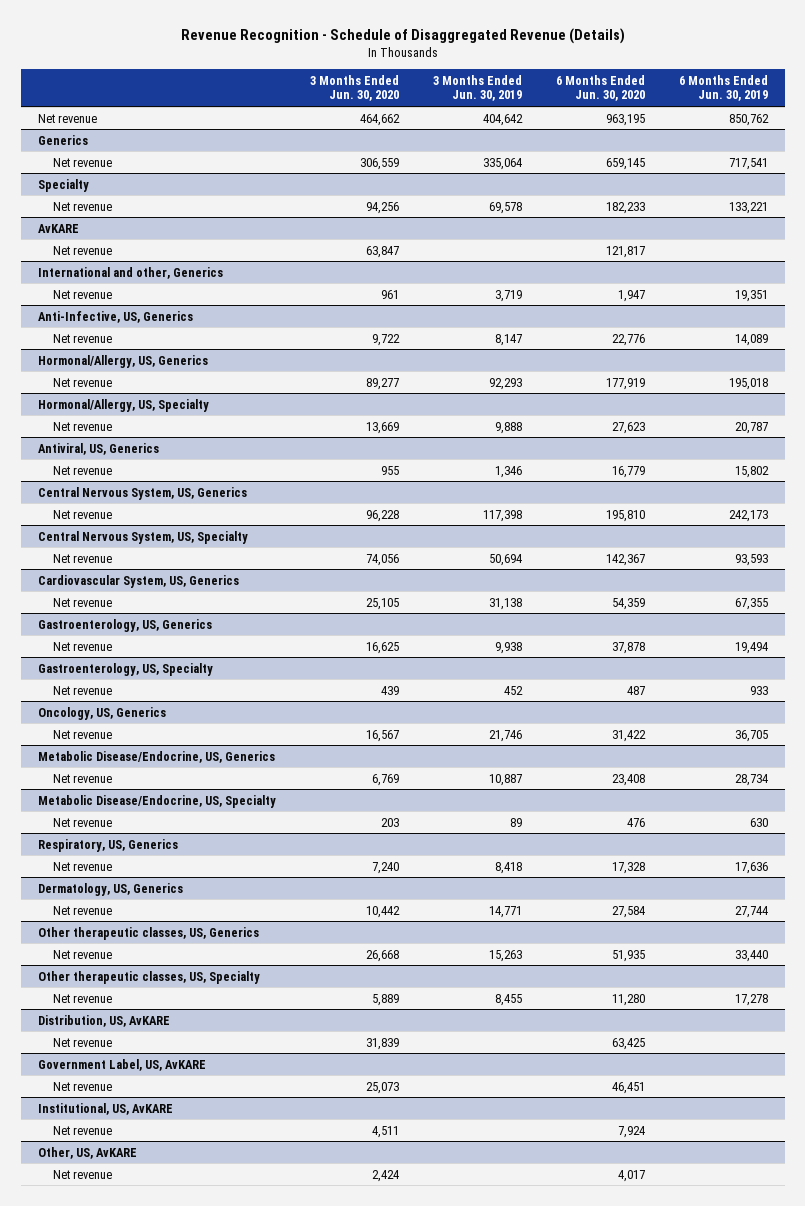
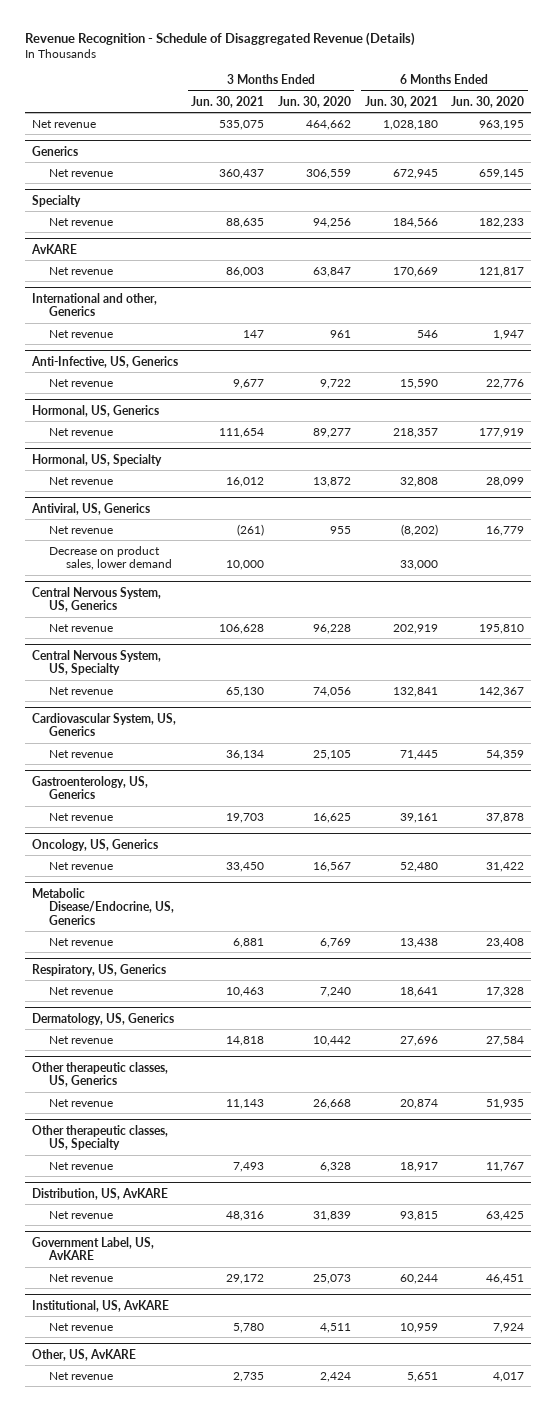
- | 3 Months Ended Jun. 30, 2020 | 3 Months Ended Jun. 30, 2019 | 6 Months Ended Jun. 30, 2020 | 6 Months Ended Jun. 30, 2019
+ | 3 Months Ended Jun. 30, 2021 | 3 Months Ended Jun. 30, 2020 | 6 Months Ended Jun. 30, 2021 | 6 Months Ended Jun. 30, 2020
- Hormonal/Allergy, US, Generics
+ Hormonal, US, Generics
- Hormonal/Allergy, US, Specialty
- Net revenue | 13,669 | 9,888 | 27,623 | 20,787
+ Hormonal, US, Specialty
+ Net revenue | 16,012 | 13,872 | 32,808 | 28,099
@ Antiviral, US, Generics
+ Decrease on product sales, lower demand | 10,000 | | 33,000 |
- Gastroenterology, US, Specialty
- Net revenue | 439 | 452 | 487 | 933
- Metabolic Disease/Endocrine, US, Specialty
- Net revenue | 203 | 89 | 476 | 630
@ Other therapeutic classes, US, Specialty
- Net revenue | 5,889 | 8,455 | 11,280 | 17,278
+ Net revenue | 7,493 | 6,328 | 18,917 | 11,767

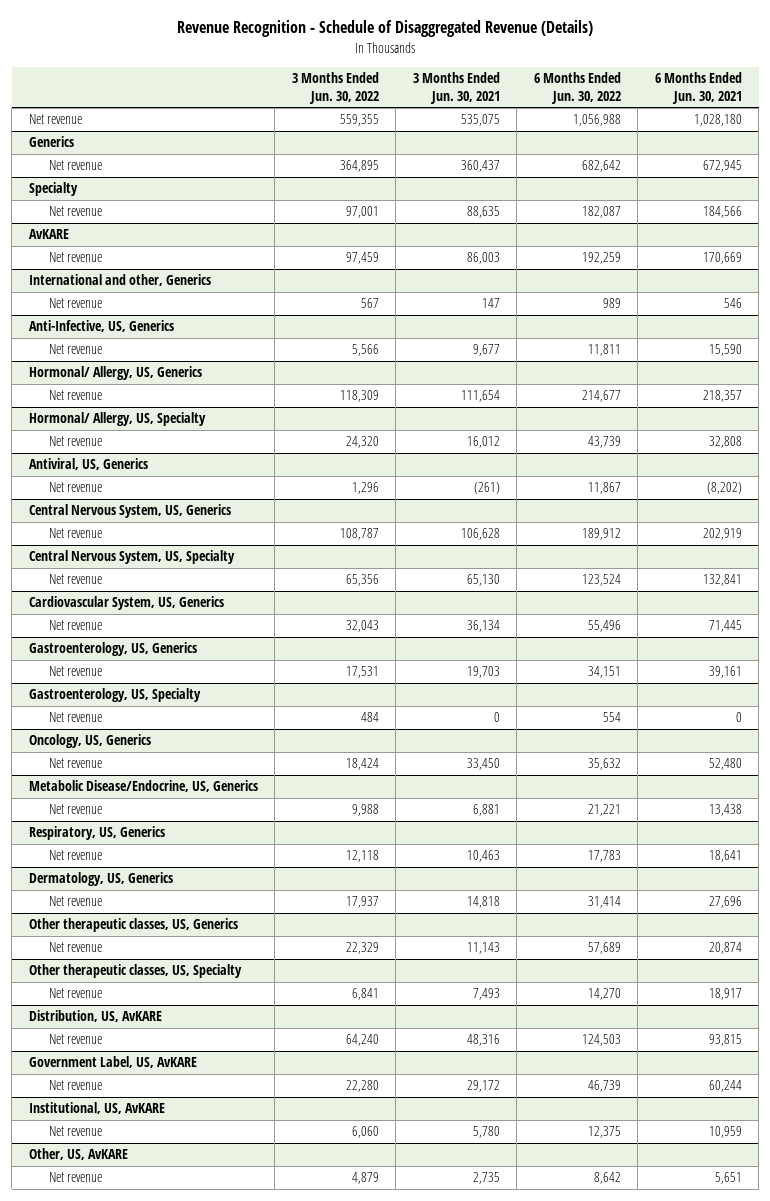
- | 3 Months Ended Jun. 30, 2021 | 3 Months Ended Jun. 30, 2020 | 6 Months Ended Jun. 30, 2021 | 6 Months Ended Jun. 30, 2020
+ | 3 Months Ended Jun. 30, 2022 | 3 Months Ended Jun. 30, 2021 | 6 Months Ended Jun. 30, 2022 | 6 Months Ended Jun. 30, 2021
- Hormonal, US, Generics
+ Hormonal/ Allergy, US, Generics
- Hormonal, US, Specialty
+ Hormonal/ Allergy, US, Specialty
@ Antiviral, US, Generics
- Decrease on product sales, lower demand | 10,000 | | 33,000 |
+ Gastroenterology, US, Specialty
+ Net revenue | 484 | 0 | 554 | 0

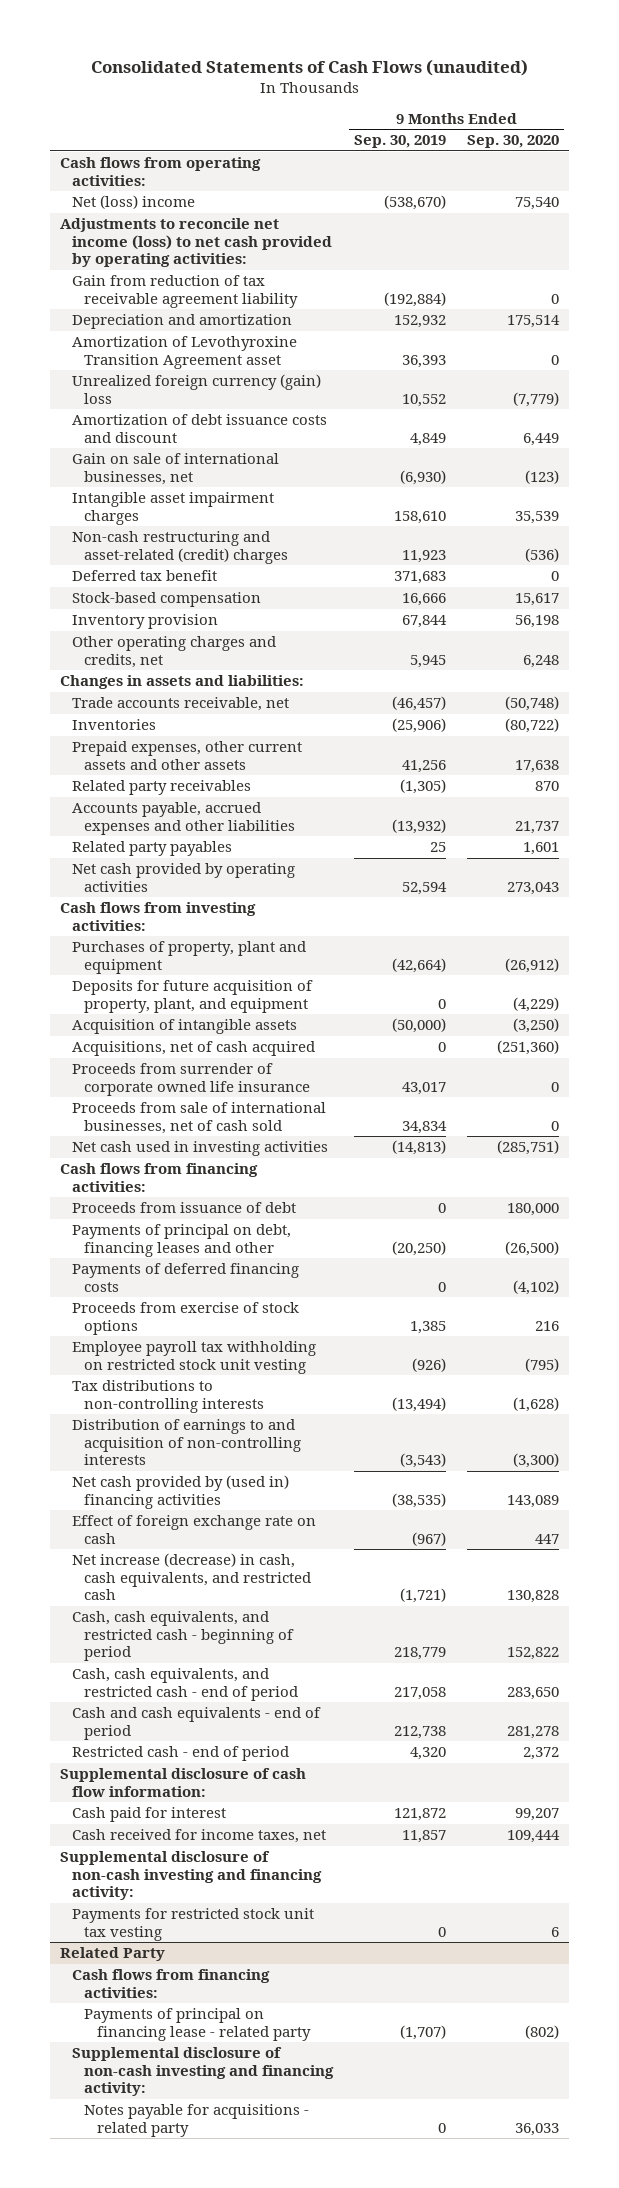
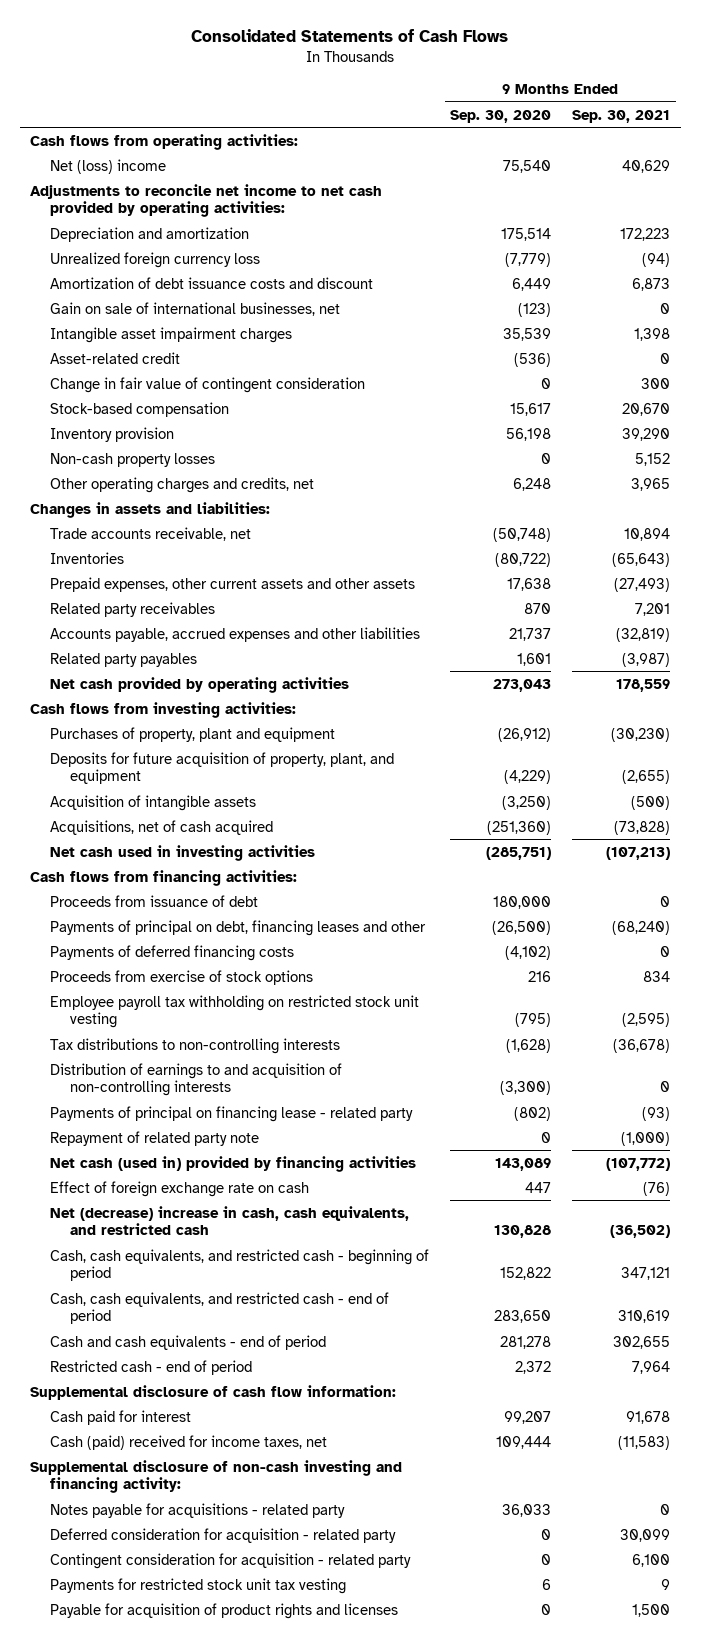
- Consolidated Statements of Cash Flows (unaudited)
+ Consolidated Statements of Cash Flows
- | 9 Months Ended Sep. 30, 2019 | 9 Months Ended Sep. 30, 2020
+ | 9 Months Ended Sep. 30, 2020 | 9 Months Ended Sep. 30, 2021
- Adjustments to reconcile net income (loss) to net cash provided by operating activities:
- Gain from reduction of tax receivable agreement liability | (192,884) | 0
+ Adjustments to reconcile net income to net cash provided by operating activities:
- Amortization of Levothyroxine Transition Agreement asset | 36,393 | 0
- Unrealized foreign currency (gain) loss | 10,552 | (7,779)
+ Unrealized foreign currency loss | (7,779) | (94)
- Non-cash restructuring and asset-related (credit) charges | 11,923 | (536)
- Deferred tax benefit | 371,683 | 0
+ Asset-related credit | (536) | 0
+ Change in fair value of contingent consideration | 0 | 300
+ Non-cash property losses | 0 | 5,152
- Proceeds from surrender of corporate owned life insurance | 43,017 | 0
- Proceeds from sale of international businesses, net of cash sold | 34,834 | 0
- Net cash provided by (used in) financing activities | (38,535) | 143,089
+ Payments of principal on financing lease - related party | (802) | (93)
+ Repayment of related party note | 0 | (1,000)
+ Net cash (used in) provided by financing activities | 143,089 | (107,772)
- Net increase (decrease) in cash, cash equivalents, and restricted cash | (1,721) | 130,828
+ Net (decrease) increase in cash, cash equivalents, and restricted cash | 130,828 | (36,502)
- Cash received for income taxes, net | 11,857 | 109,444
- Supplemental disclosure of non-cash investing and financing activity:
- Related Party
- Cash flows from financing activities:
- Payments of principal on financing lease - related party | (1,707) | (802)
+ Cash (paid) received for income taxes, net | 109,444 | (11,583)
+ Deferred consideration for acquisition - related party | 0 | 30,099
+ Contingent consideration for acquisition - related party | 0 | 6,100
moved down: Payments for restricted stock unit tax vesting | 6 | 9
+ Payable for acquisition of product rights and licenses | 0 | 1,500

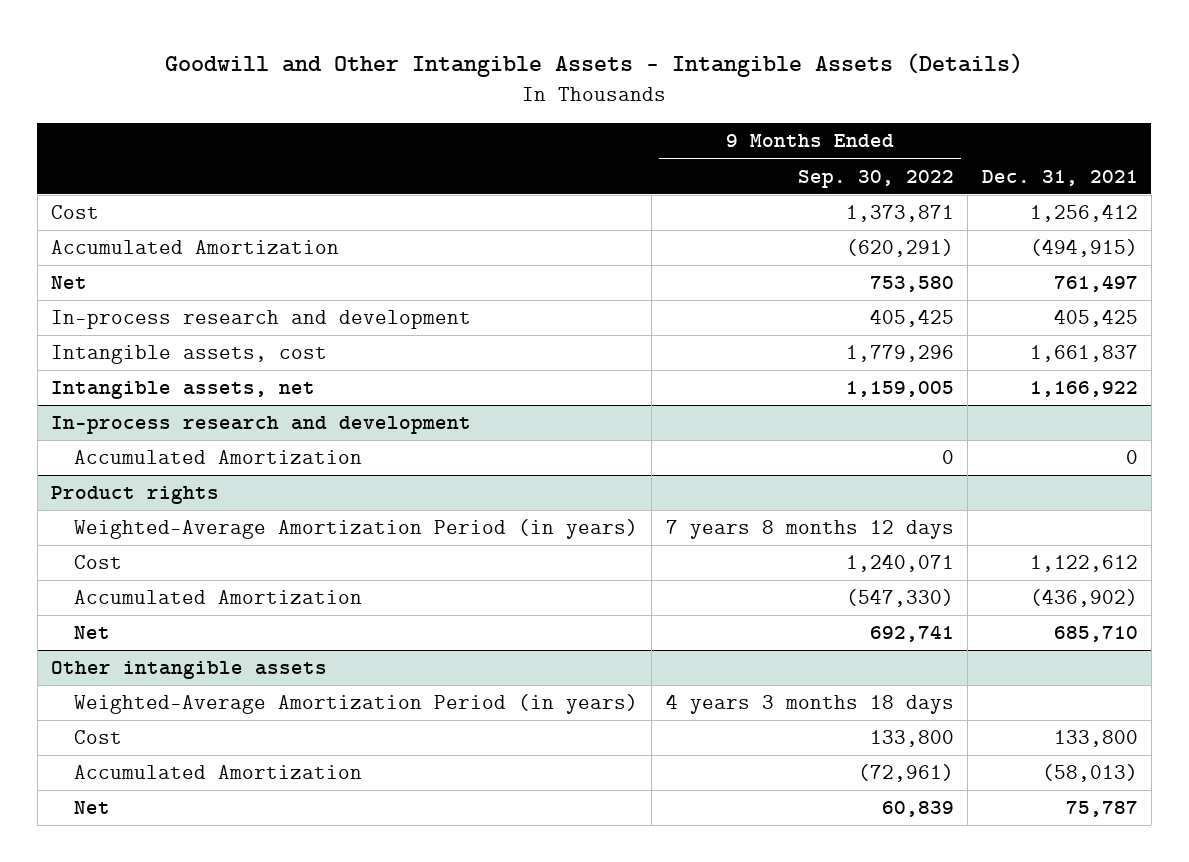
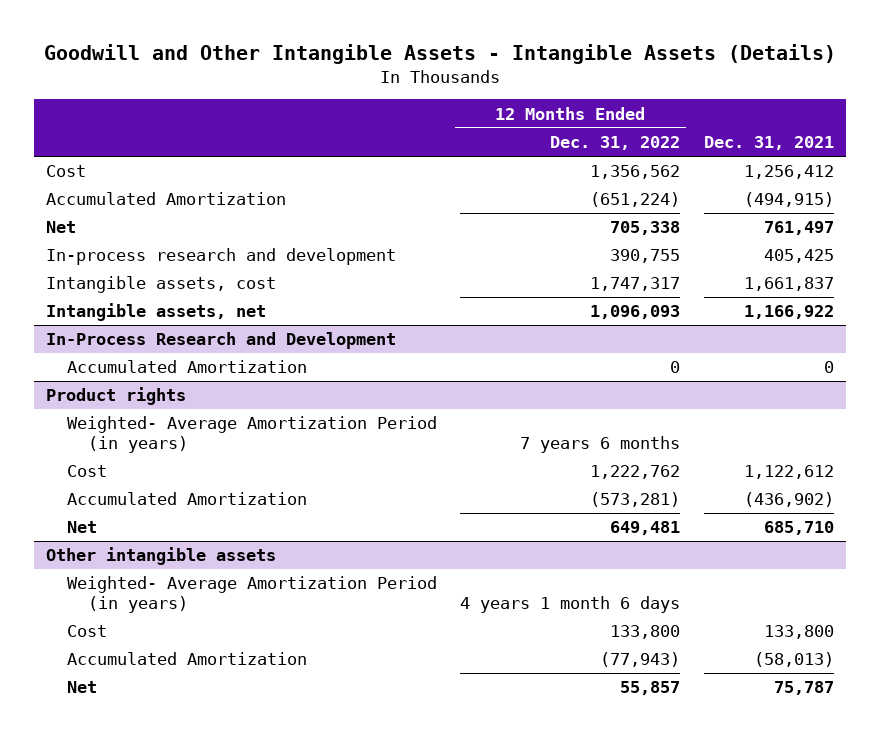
- | 9 Months Ended Sep. 30, 2022 | Dec. 31, 2021
+ | 12 Months Ended Dec. 31, 2022 | Dec. 31, 2021
- In-process research and development
+ In-Process Research and Development
@ Product rights
- Weighted-Average Amortization Period (in years) | 7 years 8 months 12 days |
+ Weighted- Average Amortization Period (in years) | 7 years 6 months |
@ Other intangible assets
- Weighted-Average Amortization Period (in years) | 4 years 3 months 18 days |
+ Weighted- Average Amortization Period (in years) | 4 years 1 month 6 days |

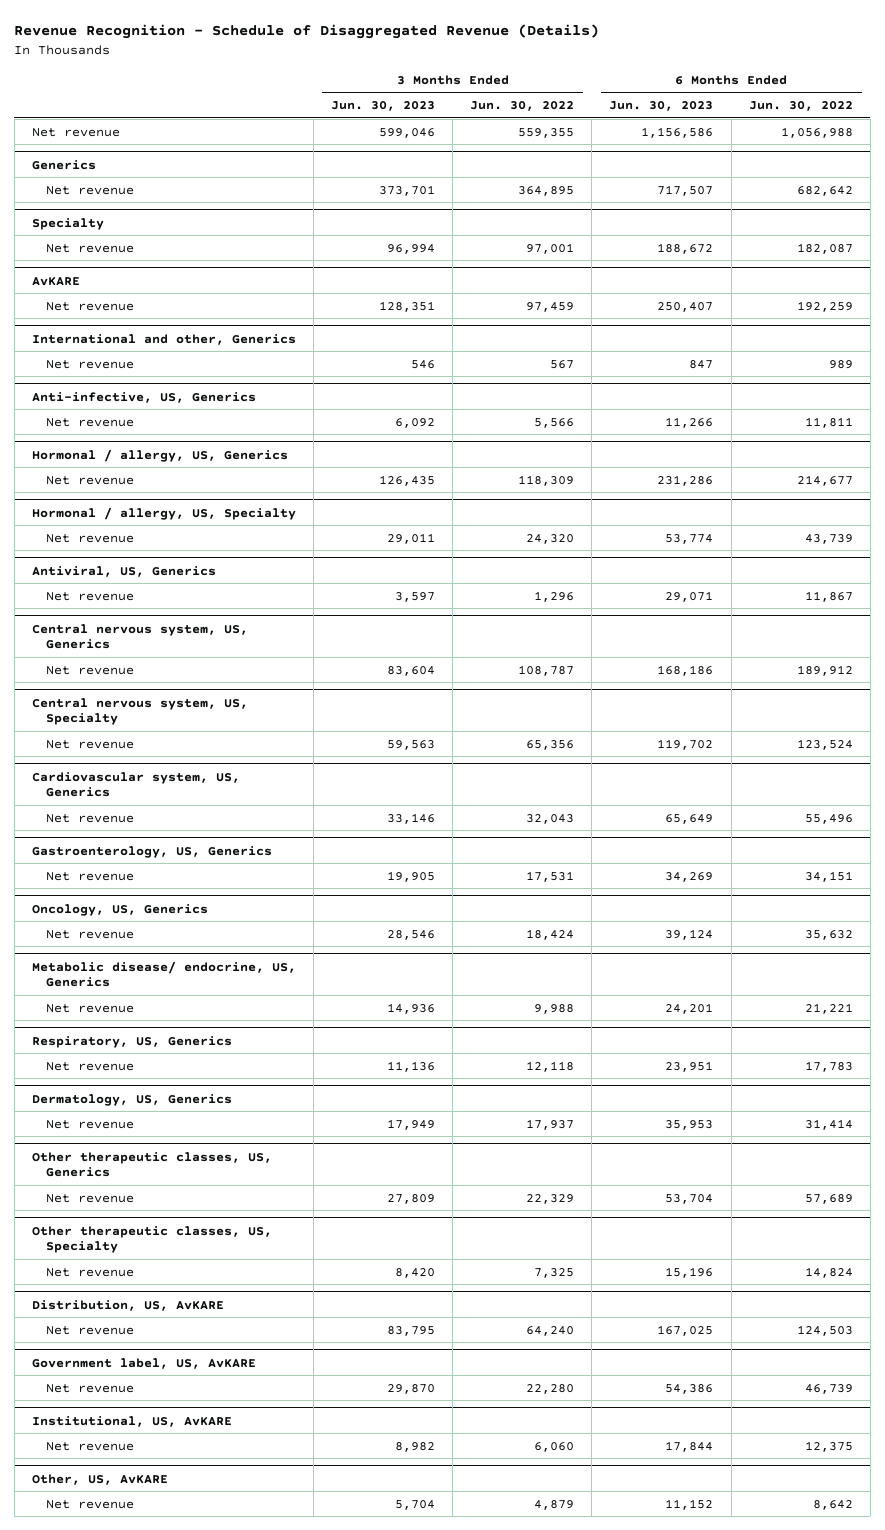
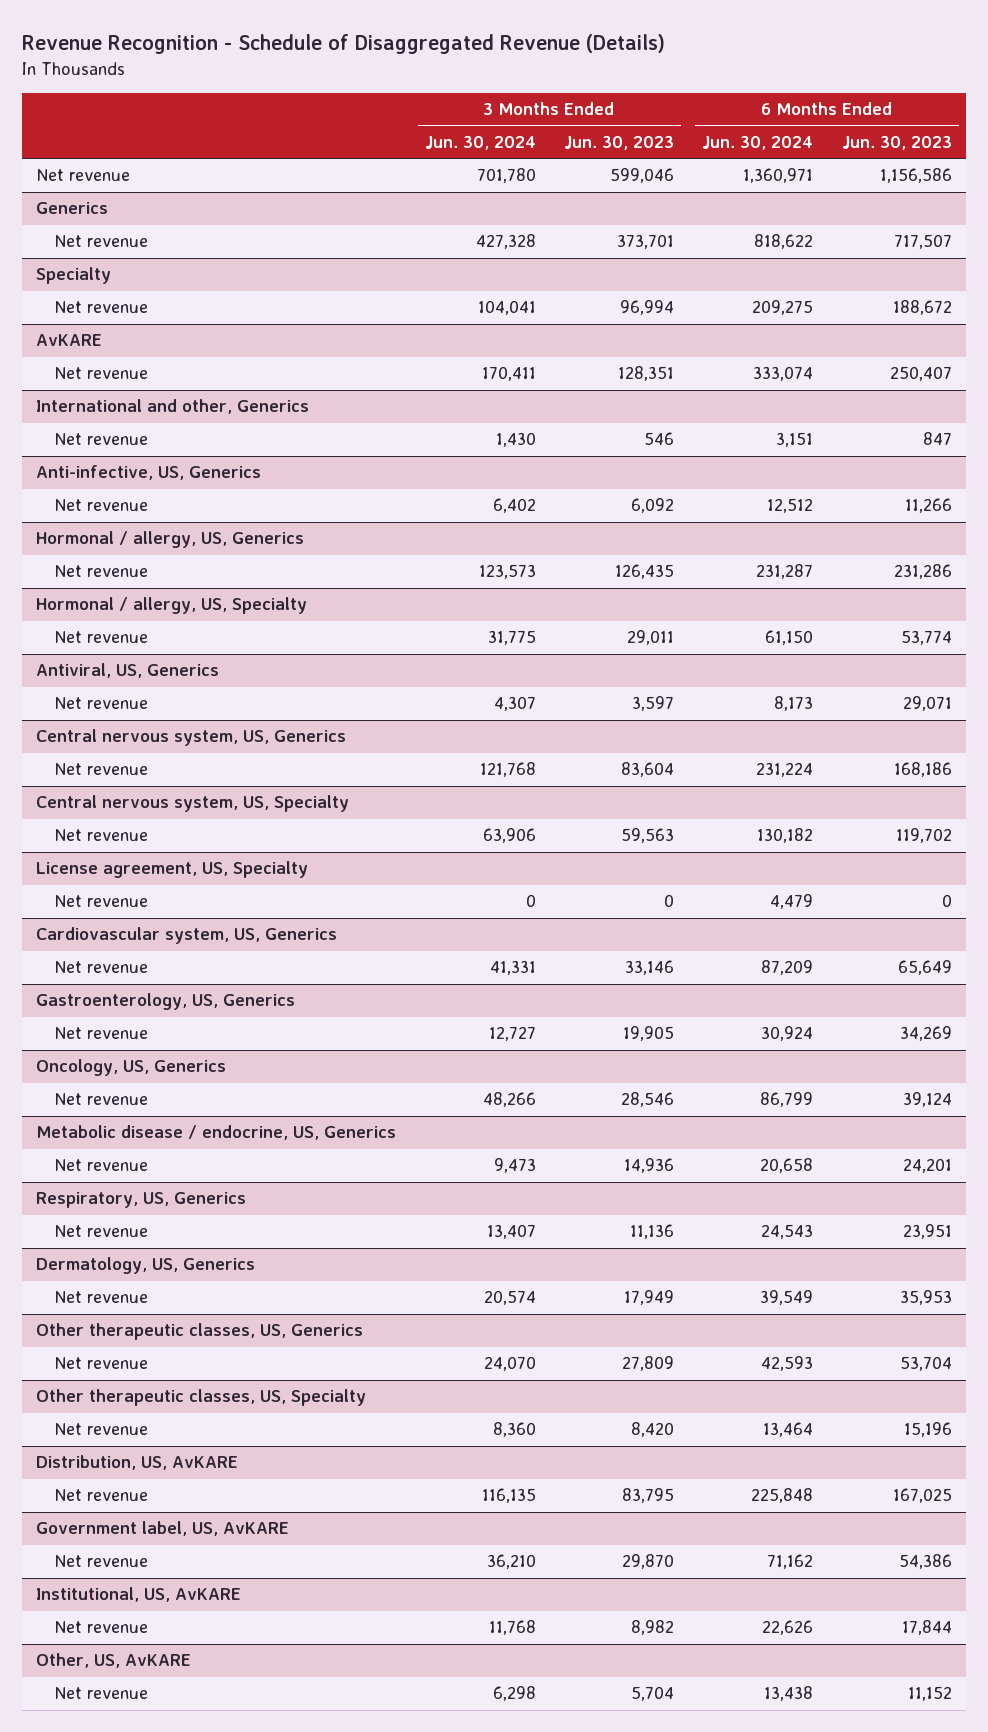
- | 3 Months Ended Jun. 30, 2023 | 3 Months Ended Jun. 30, 2022 | 6 Months Ended Jun. 30, 2023 | 6 Months Ended Jun. 30, 2022
+ | 3 Months Ended Jun. 30, 2024 | 3 Months Ended Jun. 30, 2023 | 6 Months Ended Jun. 30, 2024 | 6 Months Ended Jun. 30, 2023
+ License agreement, US, Specialty
+ Net revenue | 0 | 0 | 4,479 | 0
- Metabolic disease/ endocrine, US, Generics
+ Metabolic disease / endocrine, US, Generics

